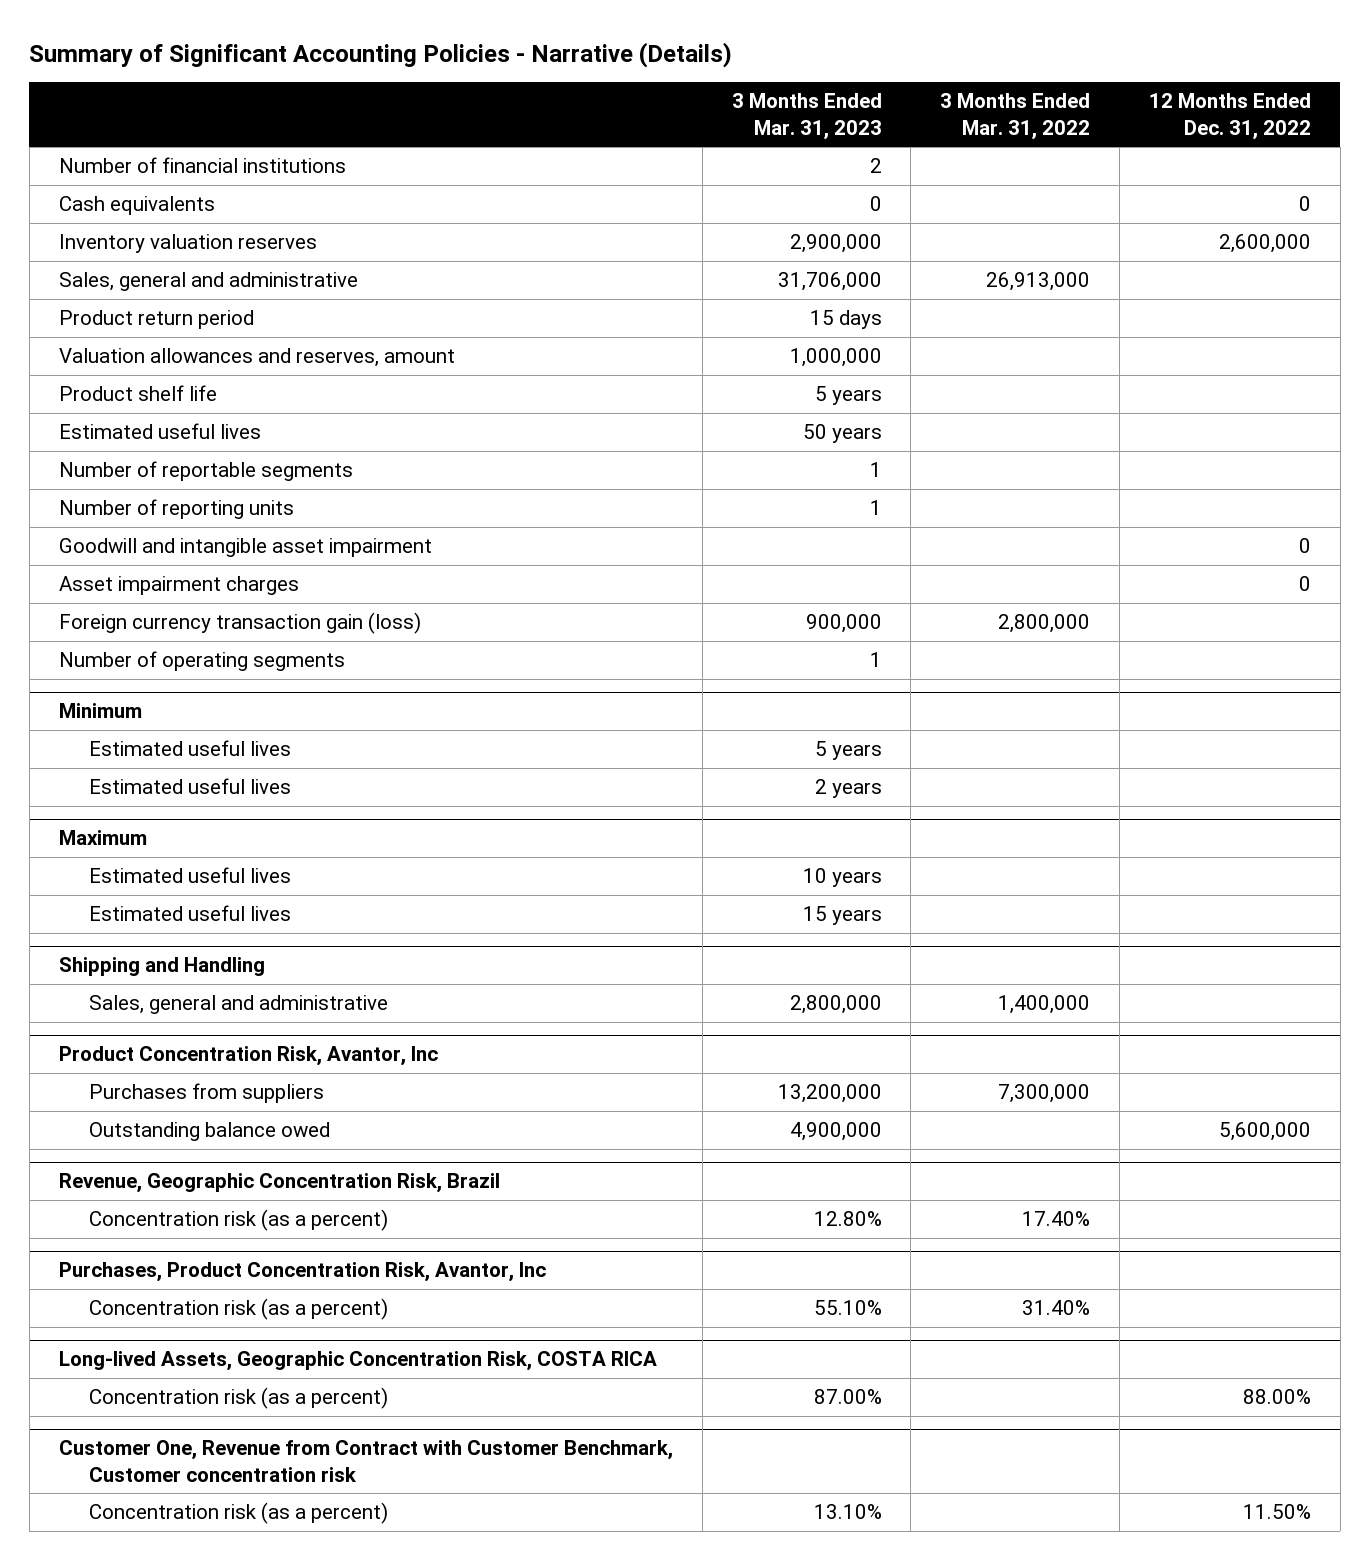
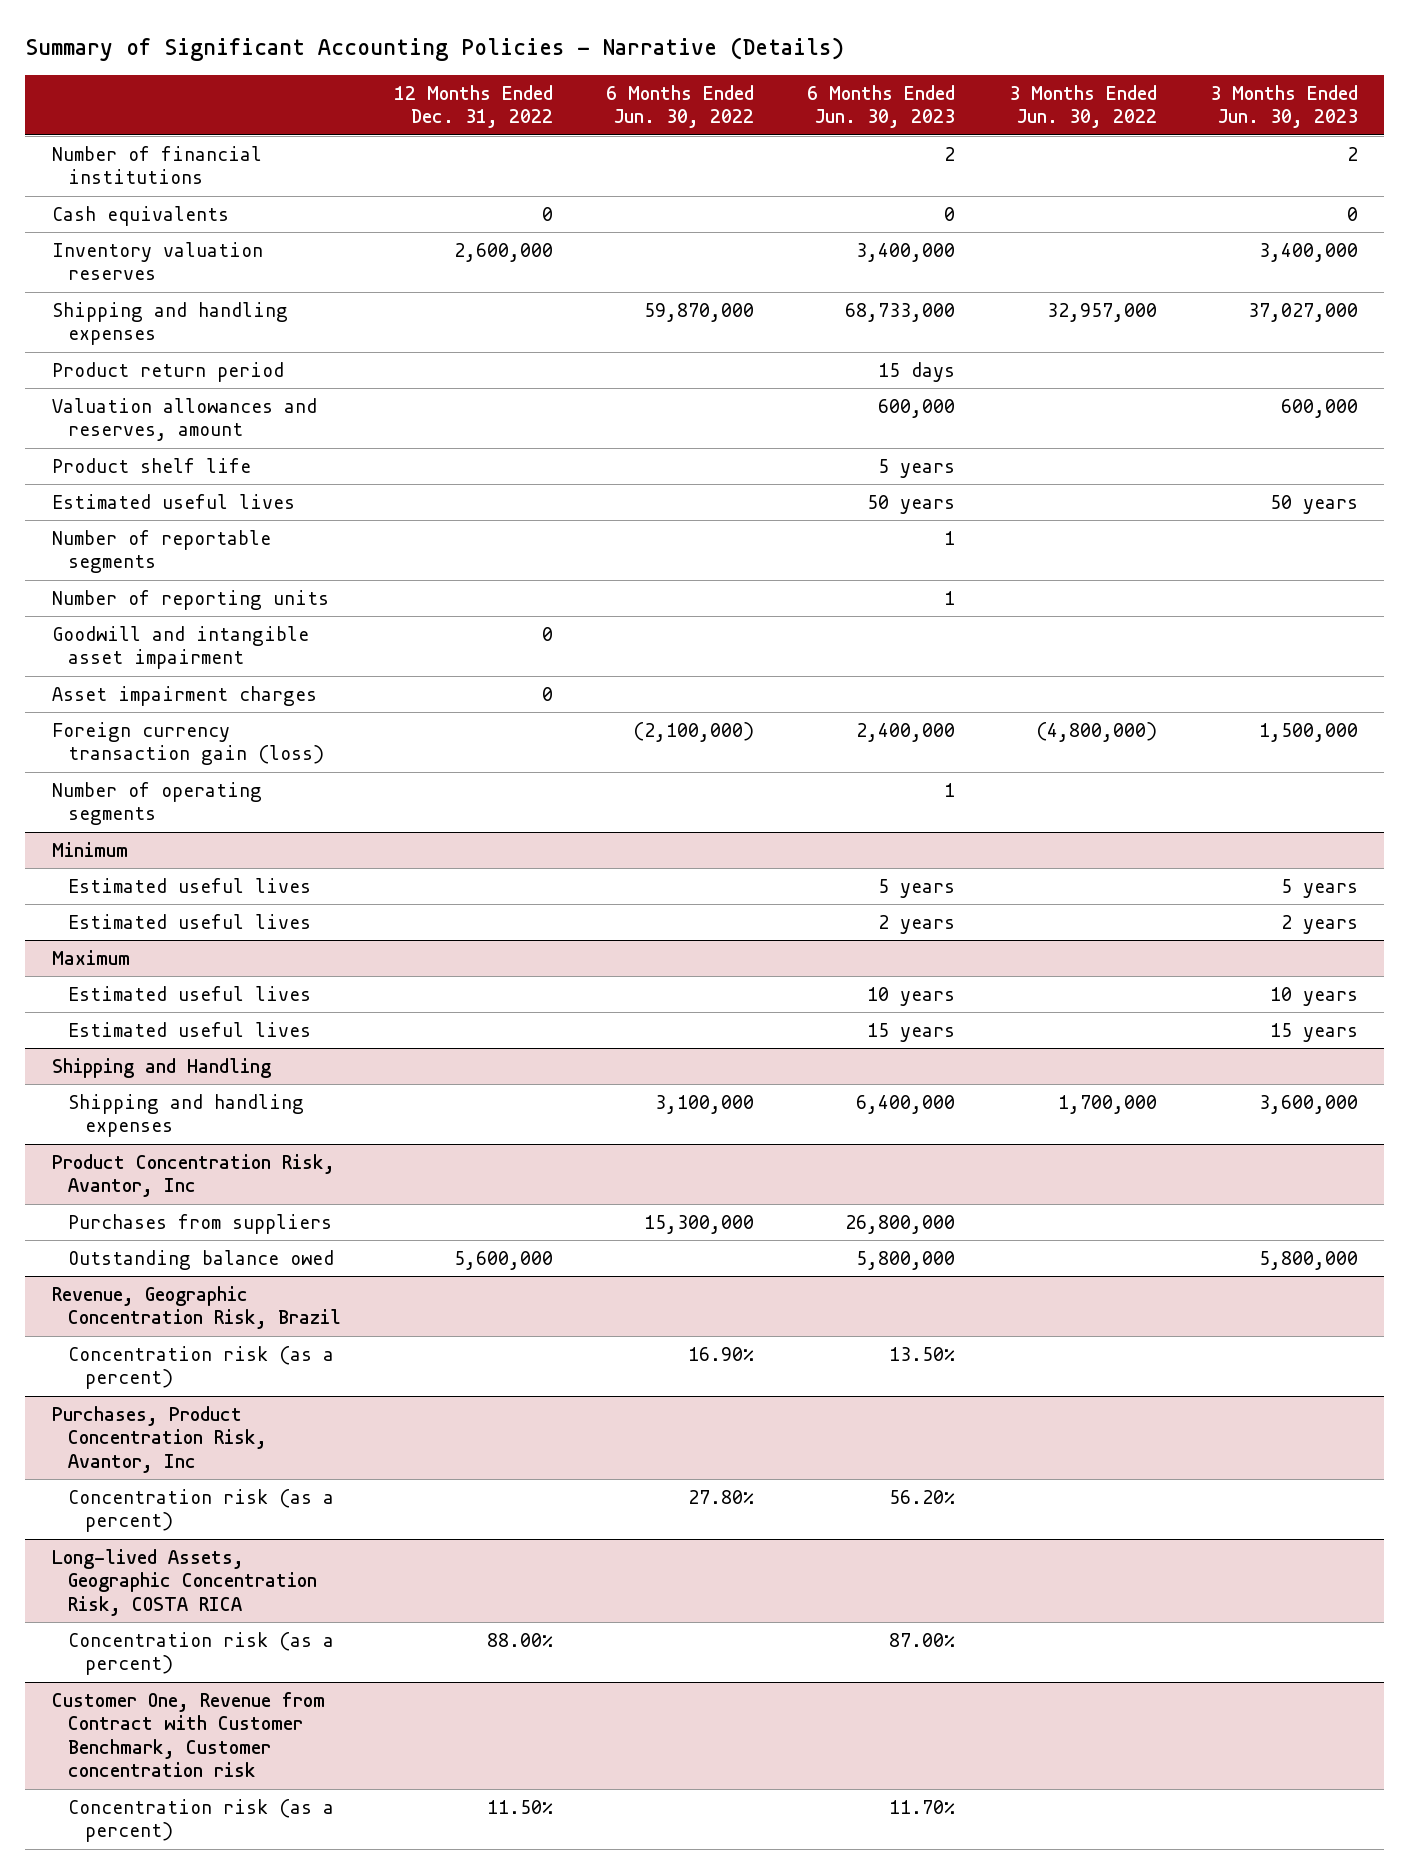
- | 3 Months Ended Mar. 31, 2023 | 3 Months Ended Mar. 31, 2022 | 12 Months Ended Dec. 31, 2022
+ | 12 Months Ended Dec. 31, 2022 | 6 Months Ended Jun. 30, 2022 | 6 Months Ended Jun. 30, 2023 | 3 Months Ended Jun. 30, 2022 | 3 Months Ended Jun. 30, 2023
- Sales, general and administrative | 31,706,000 | 26,913,000 |
+ Shipping and handling expenses | | 59,870,000 | 68,733,000 | 32,957,000 | 37,027,000
@ Shipping and Handling
- Sales, general and administrative | 2,800,000 | 1,400,000 |
+ Shipping and handling expenses | | 3,100,000 | 6,400,000 | 1,700,000 | 3,600,000

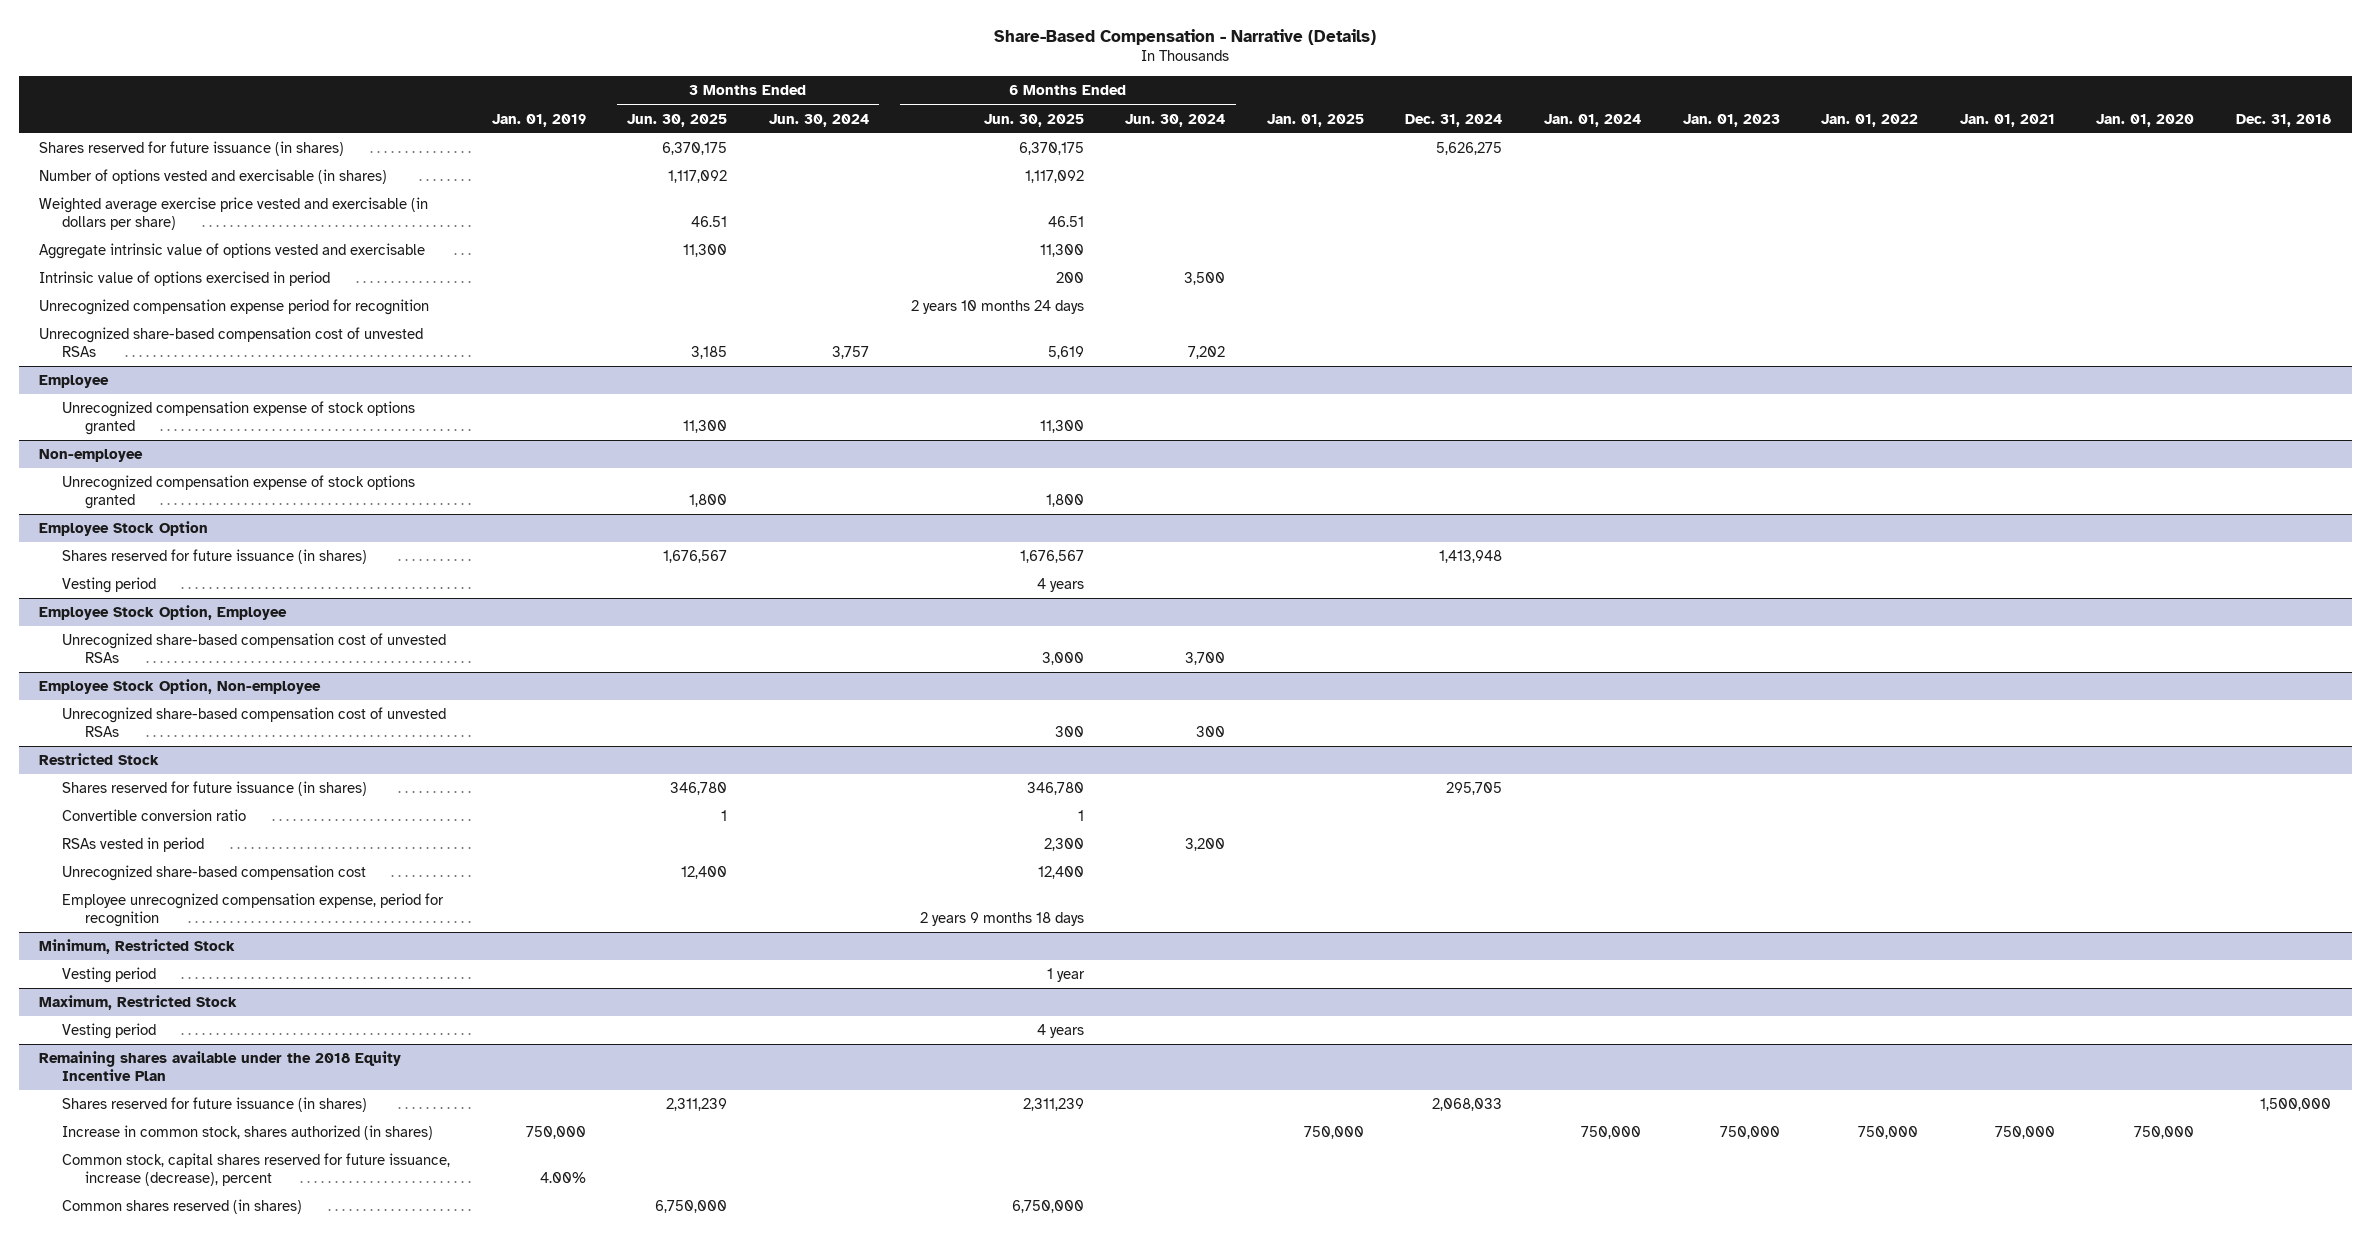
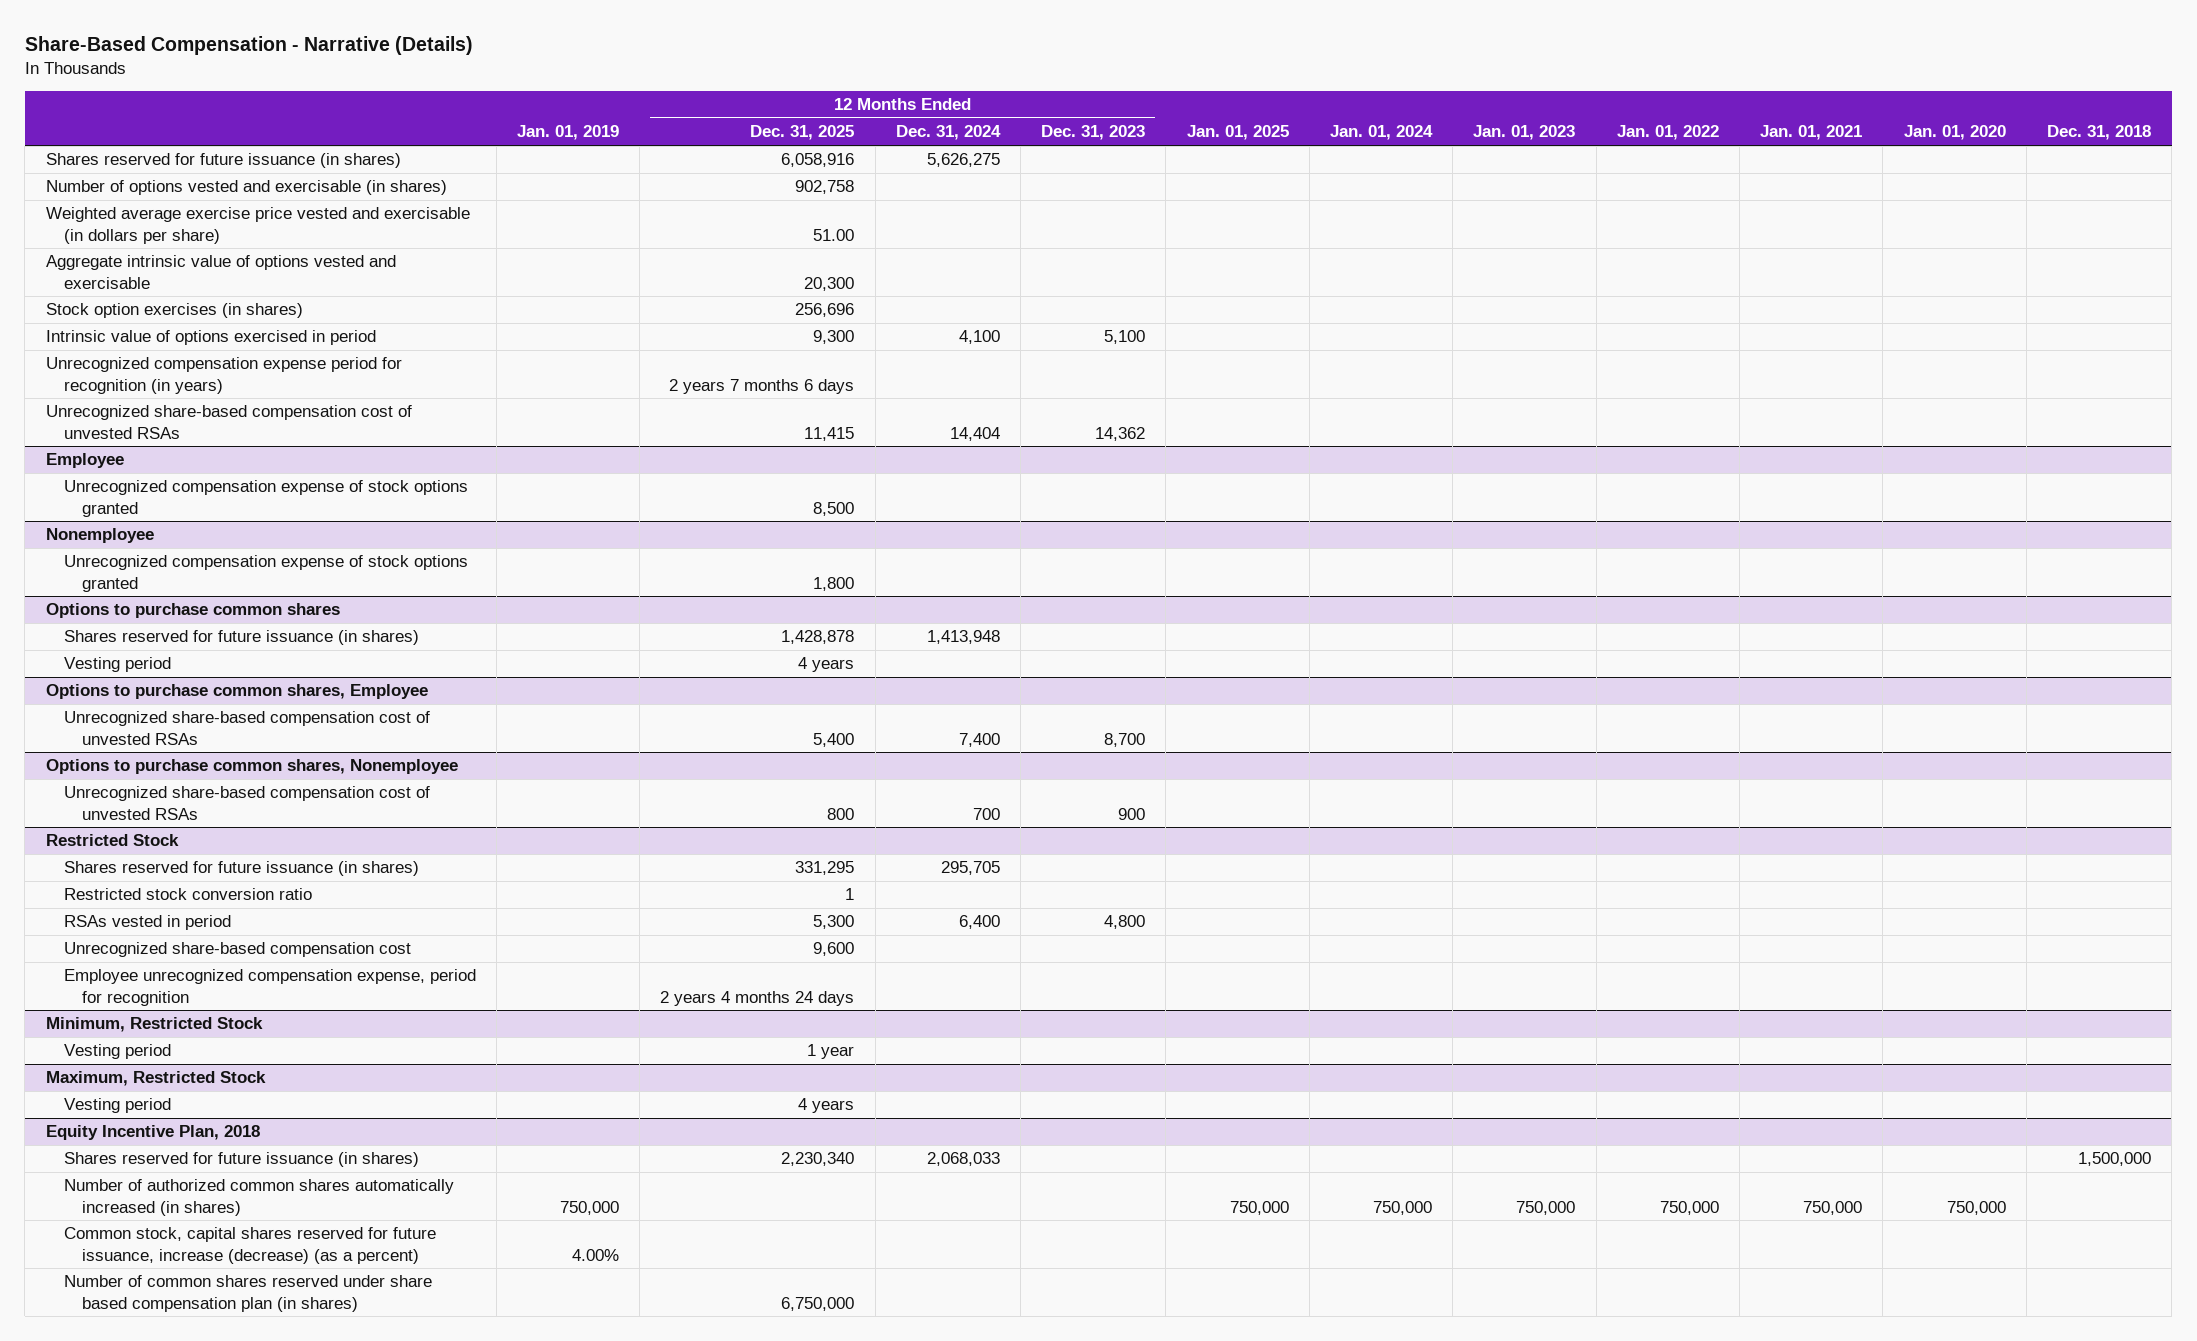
- | Jan. 01, 2019 | 3 Months Ended Jun. 30, 2025 | 3 Months Ended Jun. 30, 2024 | 6 Months Ended Jun. 30, 2025 | 6 Months Ended Jun. 30, 2024 | Jan. 01, 2025 | Dec. 31, 2024 | Jan. 01, 2024 | Jan. 01, 2023 | Jan. 01, 2022 | Jan. 01, 2021 | Jan. 01, 2020 | Dec. 31, 2018
+ | Jan. 01, 2019 | 12 Months Ended Dec. 31, 2025 | 12 Months Ended Dec. 31, 2024 | 12 Months Ended Dec. 31, 2023 | Jan. 01, 2025 | Jan. 01, 2024 | Jan. 01, 2023 | Jan. 01, 2022 | Jan. 01, 2021 | Jan. 01, 2020 | Dec. 31, 2018
+ Stock option exercises (in shares) | | 256,696 | | | | | | | | |
- Unrecognized compensation expense period for recognition | | | | 2 years 10 months 24 days | | | | | | | | |
+ Unrecognized compensation expense period for recognition (in years) | | 2 years 7 months 6 days | | | | | | | | |
- Non-employee
+ Nonemployee
- Employee Stock Option
+ Options to purchase common shares
- Employee Stock Option, Employee
- Unrecognized share-based compensation cost of unvested RSAs | | | | 3,000 | 3,700 | | | | | | | |
- Employee Stock Option, Non-employee
- Unrecognized share-based compensation cost of unvested RSAs | | | | 300 | 300 | | | | | | | |
+ Options to purchase common shares, Employee
+ Unrecognized share-based compensation cost of unvested RSAs | | 5,400 | 7,400 | 8,700 | | | | | | |
+ Options to purchase common shares, Nonemployee
+ Unrecognized share-based compensation cost of unvested RSAs | | 800 | 700 | 900 | | | | | | |
@ Restricted Stock
- Convertible conversion ratio | | 1 | | 1 | | | | | | | | |
+ Restricted stock conversion ratio | | 1 | | | | | | | | |
- Remaining shares available under the 2018 Equity Incentive Plan
+ Equity Incentive Plan, 2018
- Increase in common stock, shares authorized (in shares) | 750,000 | | | | | 750,000 | | 750,000 | 750,000 | 750,000 | 750,000 | 750,000 |
- Common stock, capital shares reserved for future issuance, increase (decrease), percent | 4.00% | | | | | | | | | | | |
- Common shares reserved (in shares) | | 6,750,000 | | 6,750,000 | | | | | | | | |
+ Number of authorized common shares automatically increased (in shares) | 750,000 | | | | 750,000 | 750,000 | 750,000 | 750,000 | 750,000 | 750,000 |
+ Common stock, capital shares reserved for future issuance, increase (decrease) (as a percent) | 4.00% | | | | | | | | | |
+ Number of common shares reserved under share based compensation plan (in shares) | | 6,750,000 | | | | | | | | |

